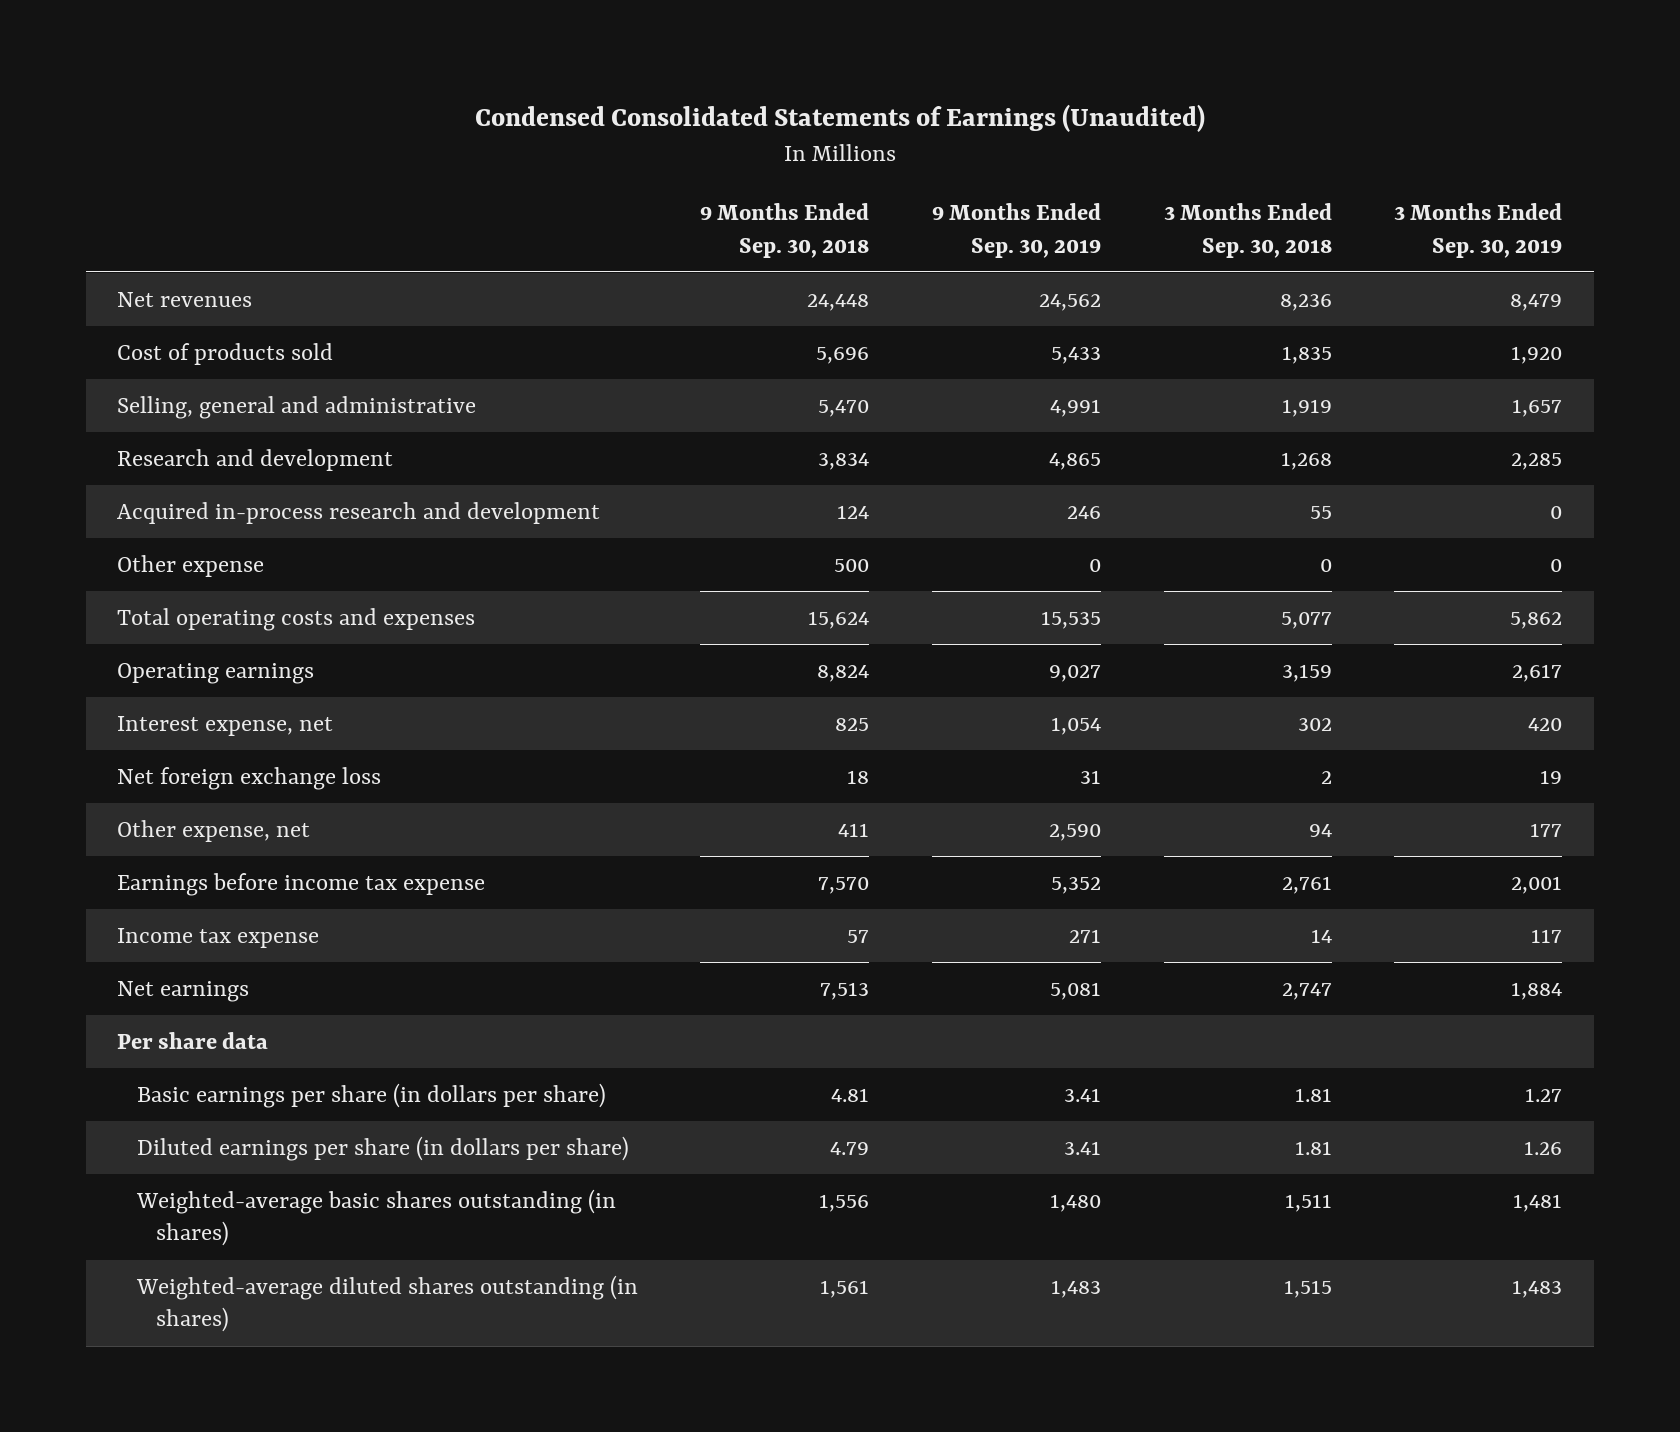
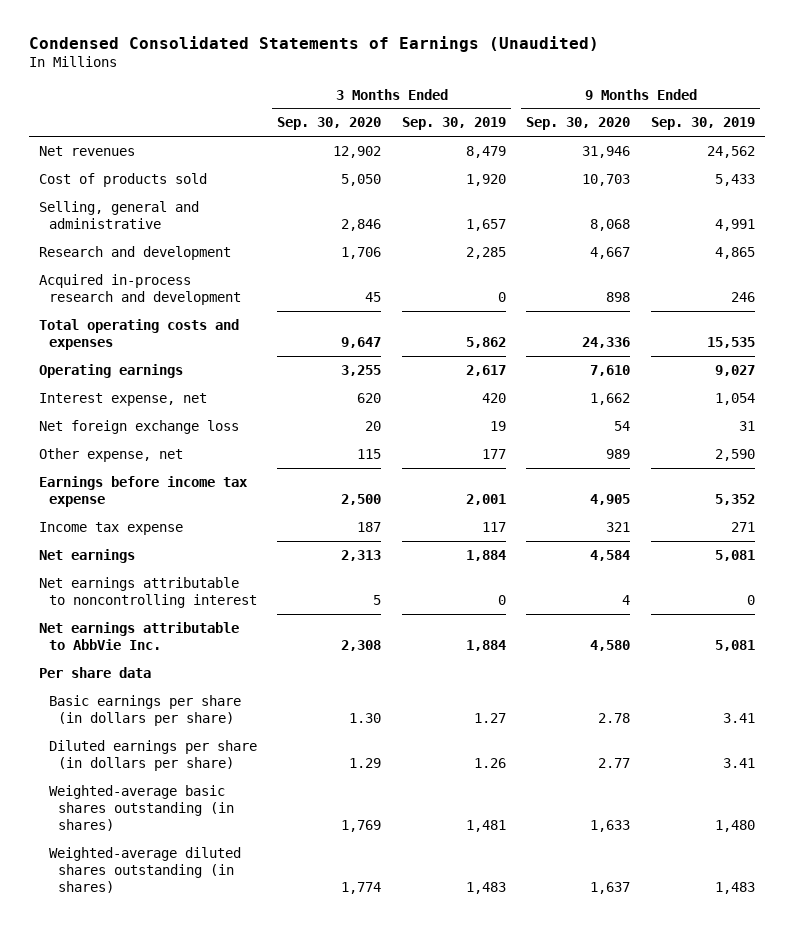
- | 9 Months Ended Sep. 30, 2018 | 9 Months Ended Sep. 30, 2019 | 3 Months Ended Sep. 30, 2018 | 3 Months Ended Sep. 30, 2019
+ | 3 Months Ended Sep. 30, 2020 | 3 Months Ended Sep. 30, 2019 | 9 Months Ended Sep. 30, 2020 | 9 Months Ended Sep. 30, 2019
- Other expense | 500 | 0 | 0 | 0
+ Net earnings attributable to noncontrolling interest | 5 | 0 | 4 | 0
+ Net earnings attributable to AbbVie Inc. | 2,308 | 1,884 | 4,580 | 5,081

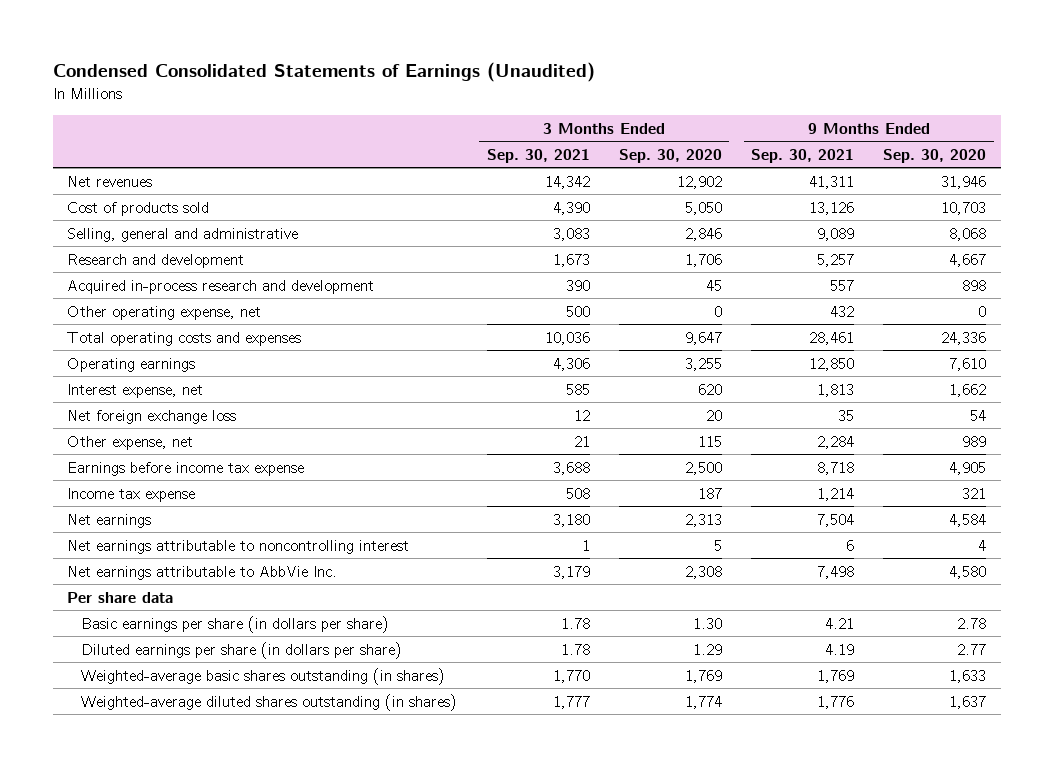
- | 3 Months Ended Sep. 30, 2020 | 3 Months Ended Sep. 30, 2019 | 9 Months Ended Sep. 30, 2020 | 9 Months Ended Sep. 30, 2019
+ | 3 Months Ended Sep. 30, 2021 | 3 Months Ended Sep. 30, 2020 | 9 Months Ended Sep. 30, 2021 | 9 Months Ended Sep. 30, 2020
+ Other operating expense, net | 500 | 0 | 432 | 0

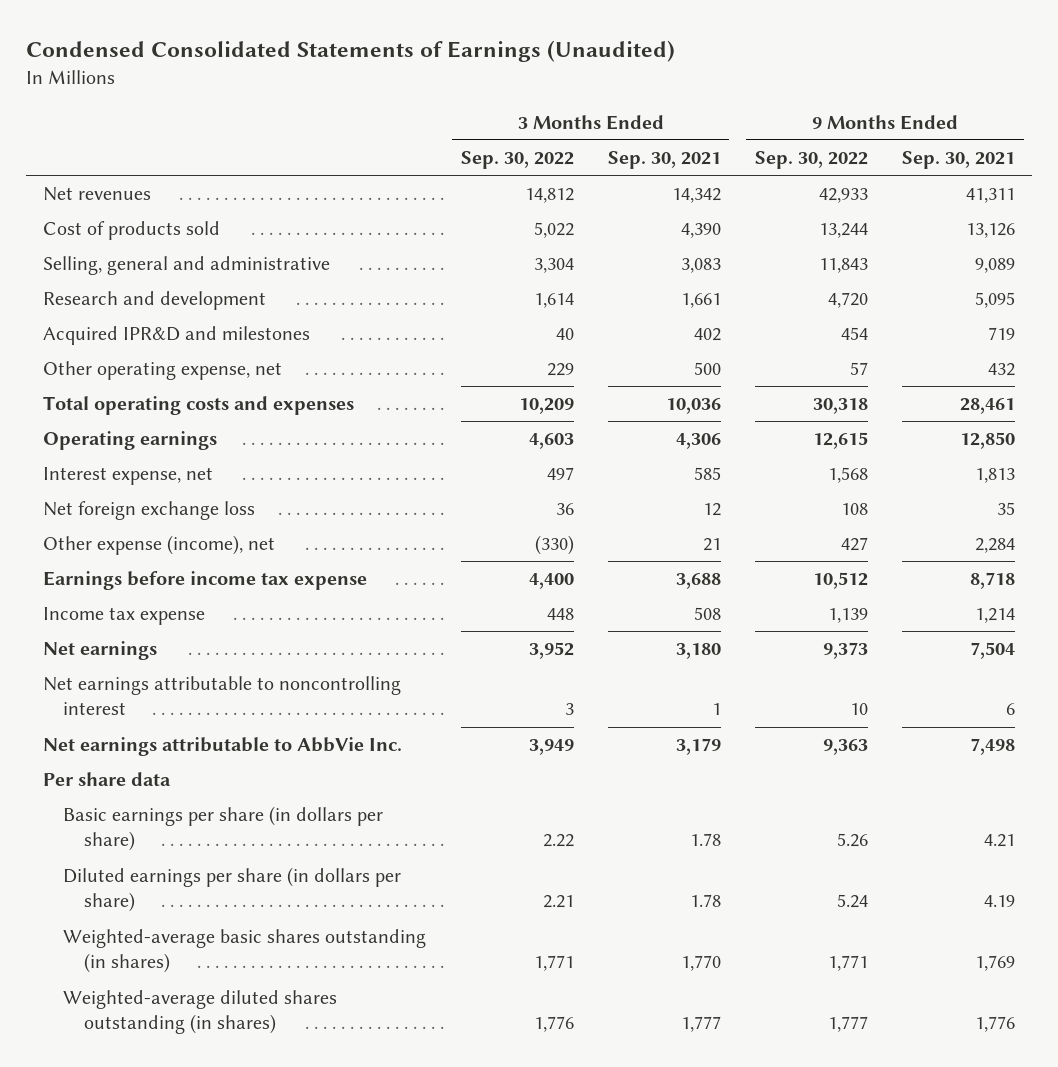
- | 3 Months Ended Sep. 30, 2021 | 3 Months Ended Sep. 30, 2020 | 9 Months Ended Sep. 30, 2021 | 9 Months Ended Sep. 30, 2020
+ | 3 Months Ended Sep. 30, 2022 | 3 Months Ended Sep. 30, 2021 | 9 Months Ended Sep. 30, 2022 | 9 Months Ended Sep. 30, 2021
- Research and development | 1,673 | 1,706 | 5,257 | 4,667
- Acquired in-process research and development | 390 | 45 | 557 | 898
+ Research and development | 1,614 | 1,661 | 4,720 | 5,095
+ Acquired IPR&D and milestones | 40 | 402 | 454 | 719
- Other expense, net | 21 | 115 | 2,284 | 989
+ Other expense (income), net | (330) | 21 | 427 | 2,284

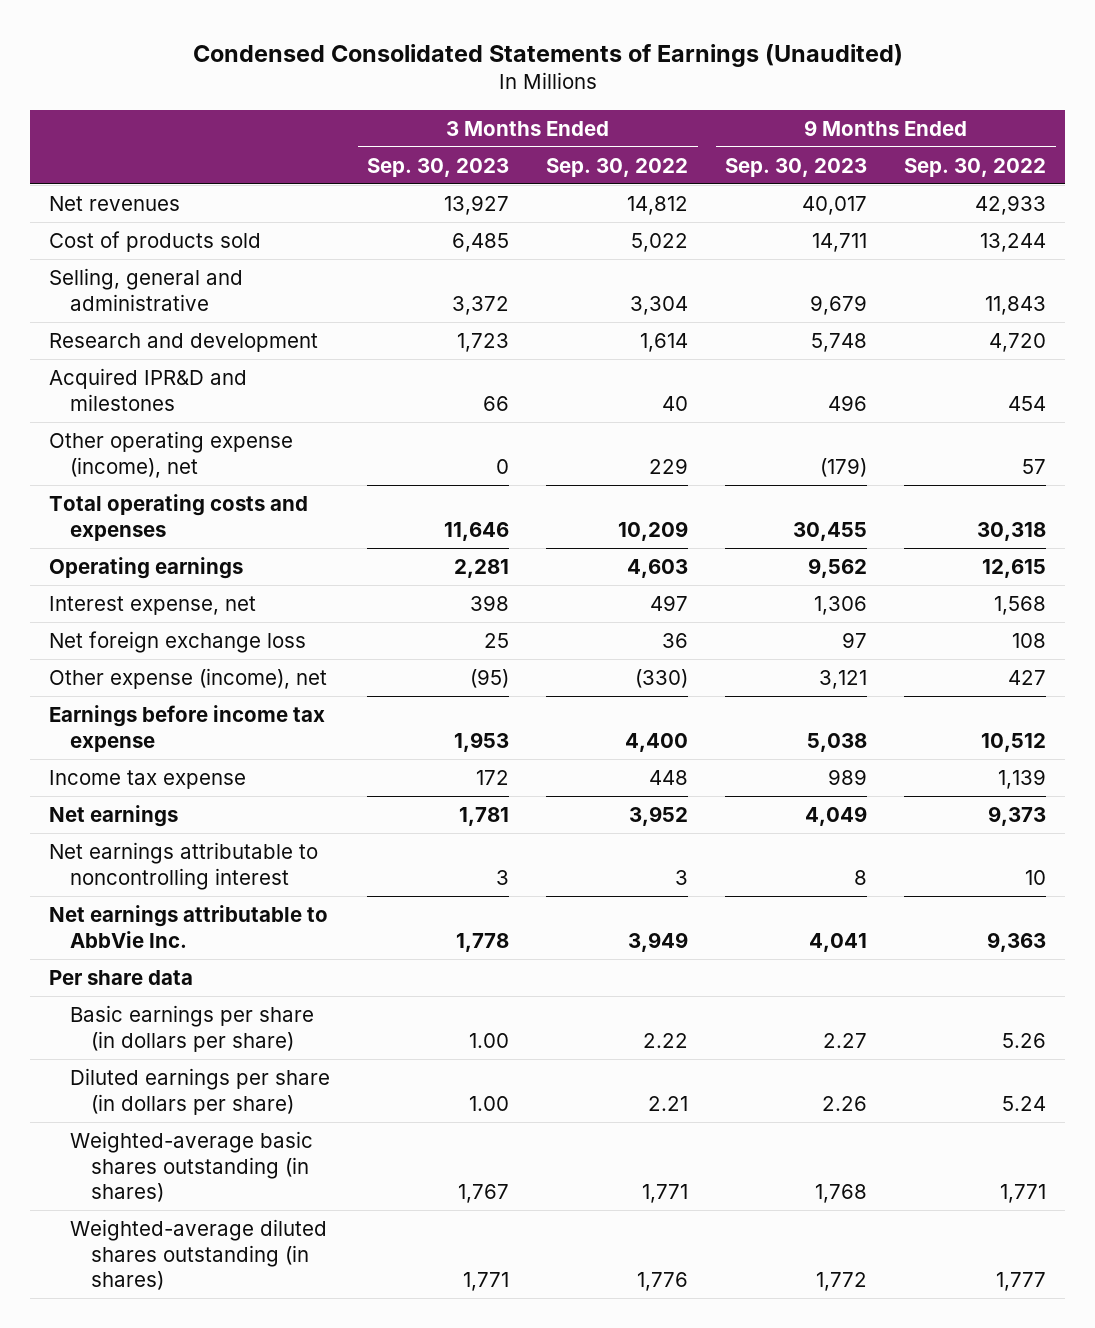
- | 3 Months Ended Sep. 30, 2022 | 3 Months Ended Sep. 30, 2021 | 9 Months Ended Sep. 30, 2022 | 9 Months Ended Sep. 30, 2021
+ | 3 Months Ended Sep. 30, 2023 | 3 Months Ended Sep. 30, 2022 | 9 Months Ended Sep. 30, 2023 | 9 Months Ended Sep. 30, 2022
- Other operating expense, net | 229 | 500 | 57 | 432
+ Other operating expense (income), net | 0 | 229 | (179) | 57

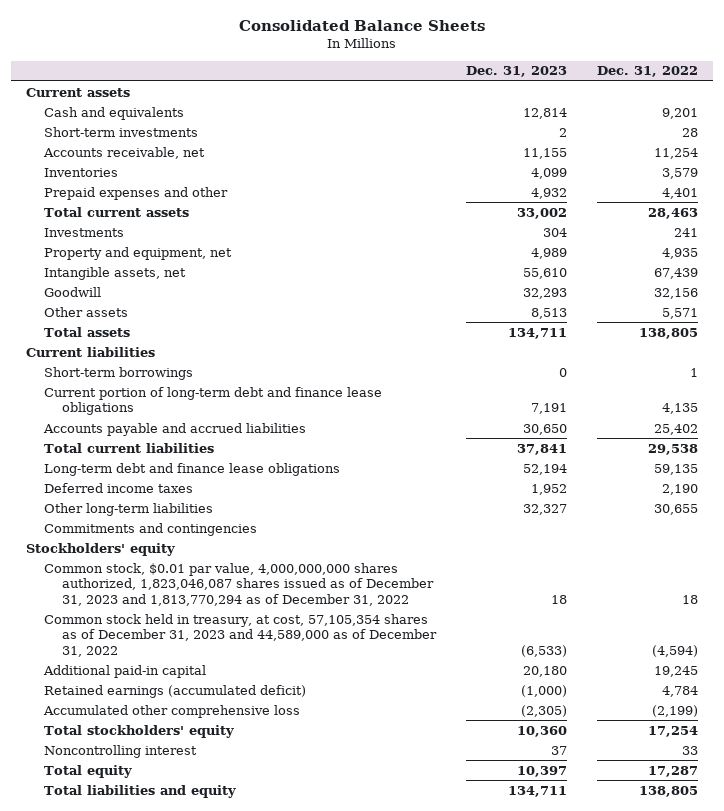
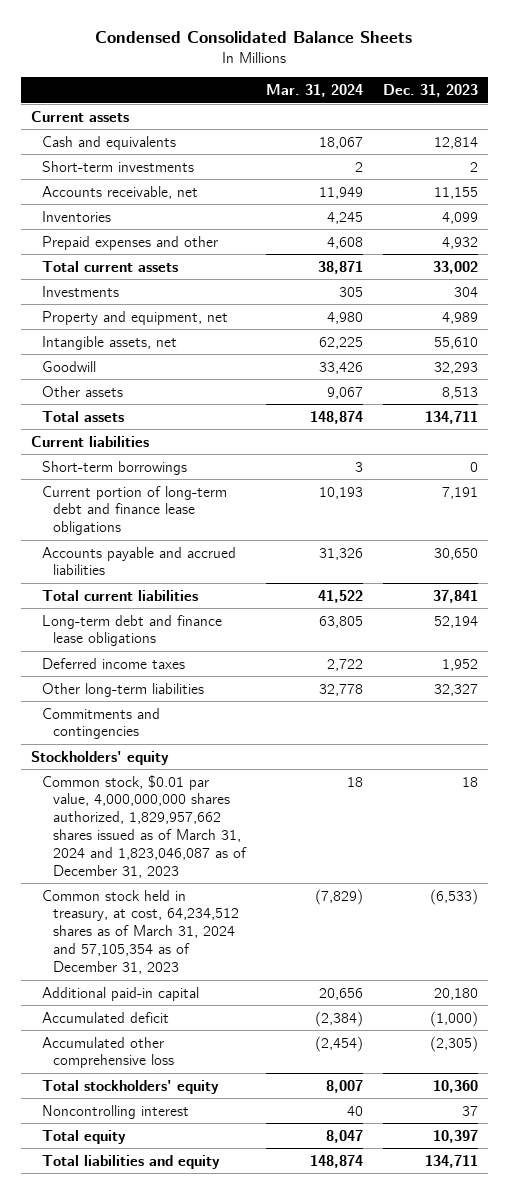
- Consolidated Balance Sheets
+ Condensed Consolidated Balance Sheets
- | Dec. 31, 2023 | Dec. 31, 2022
+ | Mar. 31, 2024 | Dec. 31, 2023
- Common stock, $0.01 par value, 4,000,000,000 shares authorized, 1,823,046,087 shares issued as of December 31, 2023 and 1,813,770,294 as of December 31, 2022 | 18 | 18
- Common stock held in treasury, at cost, 57,105,354 shares as of December 31, 2023 and 44,589,000 as of December 31, 2022 | (6,533) | (4,594)
+ Common stock, $0.01 par value, 4,000,000,000 shares authorized, 1,829,957,662 shares issued as of March 31, 2024 and 1,823,046,087 as of December 31, 2023 | 18 | 18
+ Common stock held in treasury, at cost, 64,234,512 shares as of March 31, 2024 and 57,105,354 as of December 31, 2023 | (7,829) | (6,533)
- Retained earnings (accumulated deficit) | (1,000) | 4,784
+ Accumulated deficit | (2,384) | (1,000)

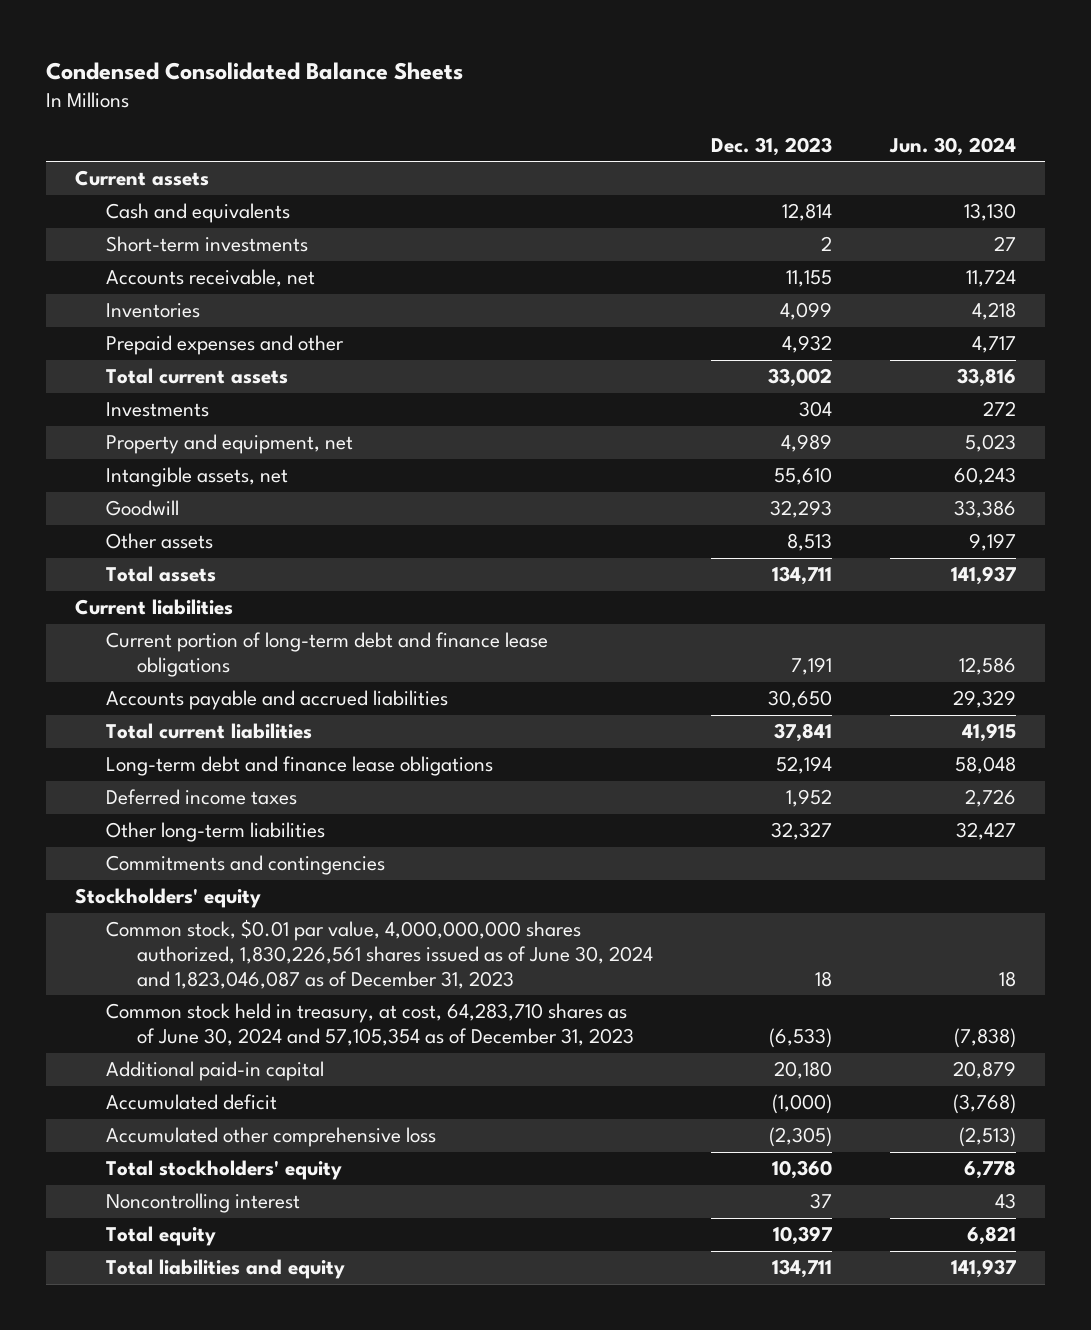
- | Mar. 31, 2024 | Dec. 31, 2023
+ | Dec. 31, 2023 | Jun. 30, 2024
- Short-term borrowings | 3 | 0
- Common stock, $0.01 par value, 4,000,000,000 shares authorized, 1,829,957,662 shares issued as of March 31, 2024 and 1,823,046,087 as of December 31, 2023 | 18 | 18
- Common stock held in treasury, at cost, 64,234,512 shares as of March 31, 2024 and 57,105,354 as of December 31, 2023 | (7,829) | (6,533)
+ Common stock, $0.01 par value, 4,000,000,000 shares authorized, 1,830,226,561 shares issued as of June 30, 2024 and 1,823,046,087 as of December 31, 2023 | 18 | 18
+ Common stock held in treasury, at cost, 64,283,710 shares as of June 30, 2024 and 57,105,354 as of December 31, 2023 | (6,533) | (7,838)

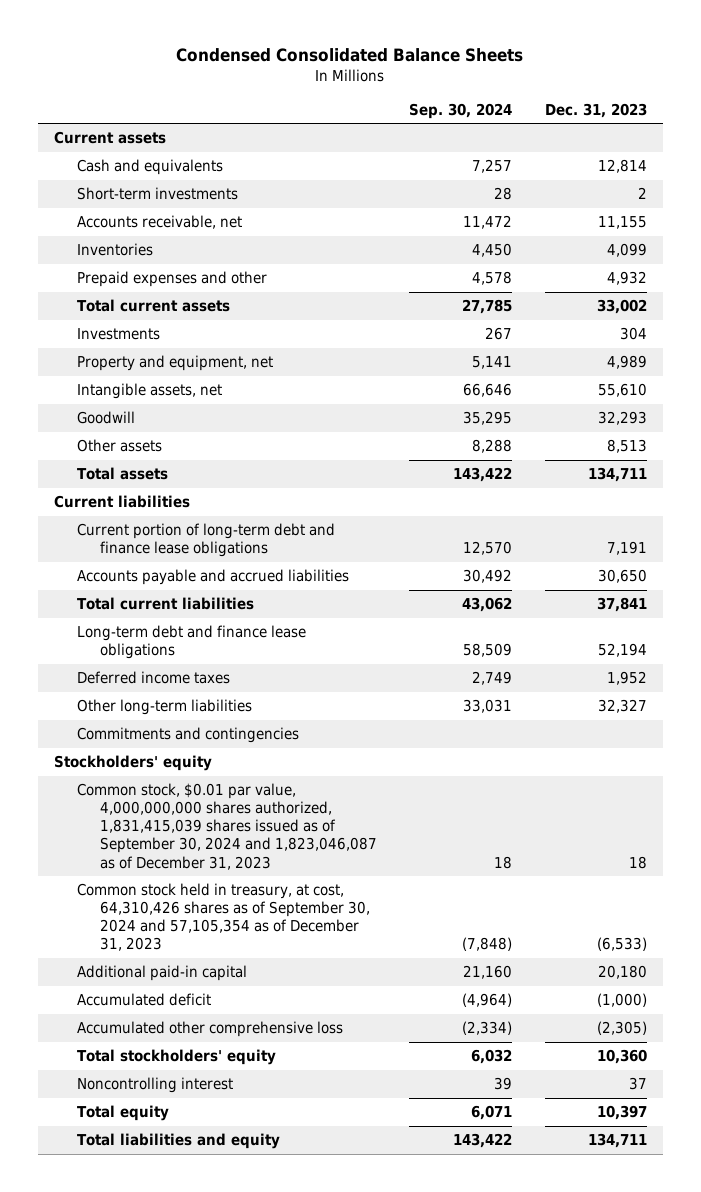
- | Dec. 31, 2023 | Jun. 30, 2024
+ | Sep. 30, 2024 | Dec. 31, 2023
- Common stock, $0.01 par value, 4,000,000,000 shares authorized, 1,830,226,561 shares issued as of June 30, 2024 and 1,823,046,087 as of December 31, 2023 | 18 | 18
- Common stock held in treasury, at cost, 64,283,710 shares as of June 30, 2024 and 57,105,354 as of December 31, 2023 | (6,533) | (7,838)
+ Common stock, $0.01 par value, 4,000,000,000 shares authorized, 1,831,415,039 shares issued as of September 30, 2024 and 1,823,046,087 as of December 31, 2023 | 18 | 18
+ Common stock held in treasury, at cost, 64,310,426 shares as of September 30, 2024 and 57,105,354 as of December 31, 2023 | (7,848) | (6,533)

